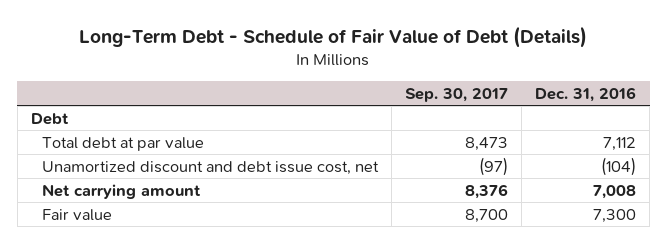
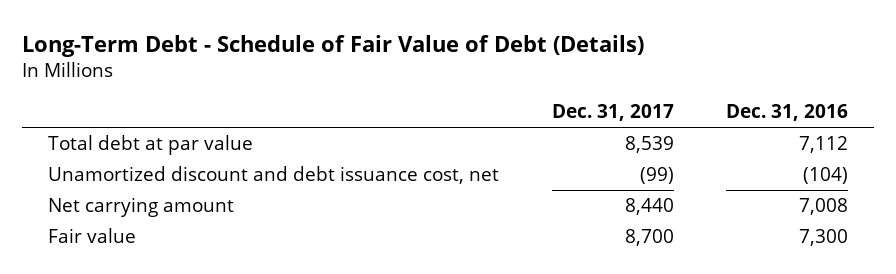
- | Sep. 30, 2017 | Dec. 31, 2016
+ | Dec. 31, 2017 | Dec. 31, 2016
- Debt
- Unamortized discount and debt issue cost, net | (97) | (104)
+ Unamortized discount and debt issuance cost, net | (99) | (104)

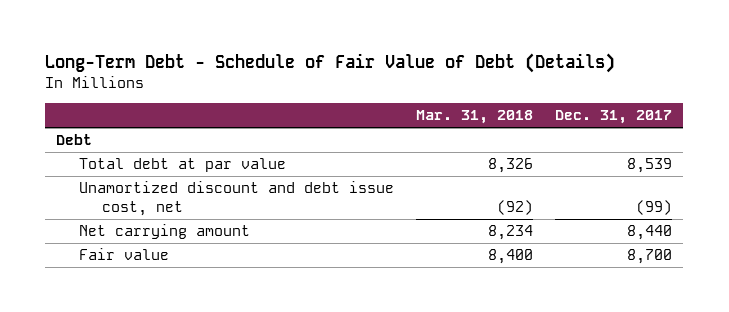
- | Dec. 31, 2017 | Dec. 31, 2016
+ | Mar. 31, 2018 | Dec. 31, 2017
+ Debt
- Unamortized discount and debt issuance cost, net | (99) | (104)
+ Unamortized discount and debt issue cost, net | (92) | (99)

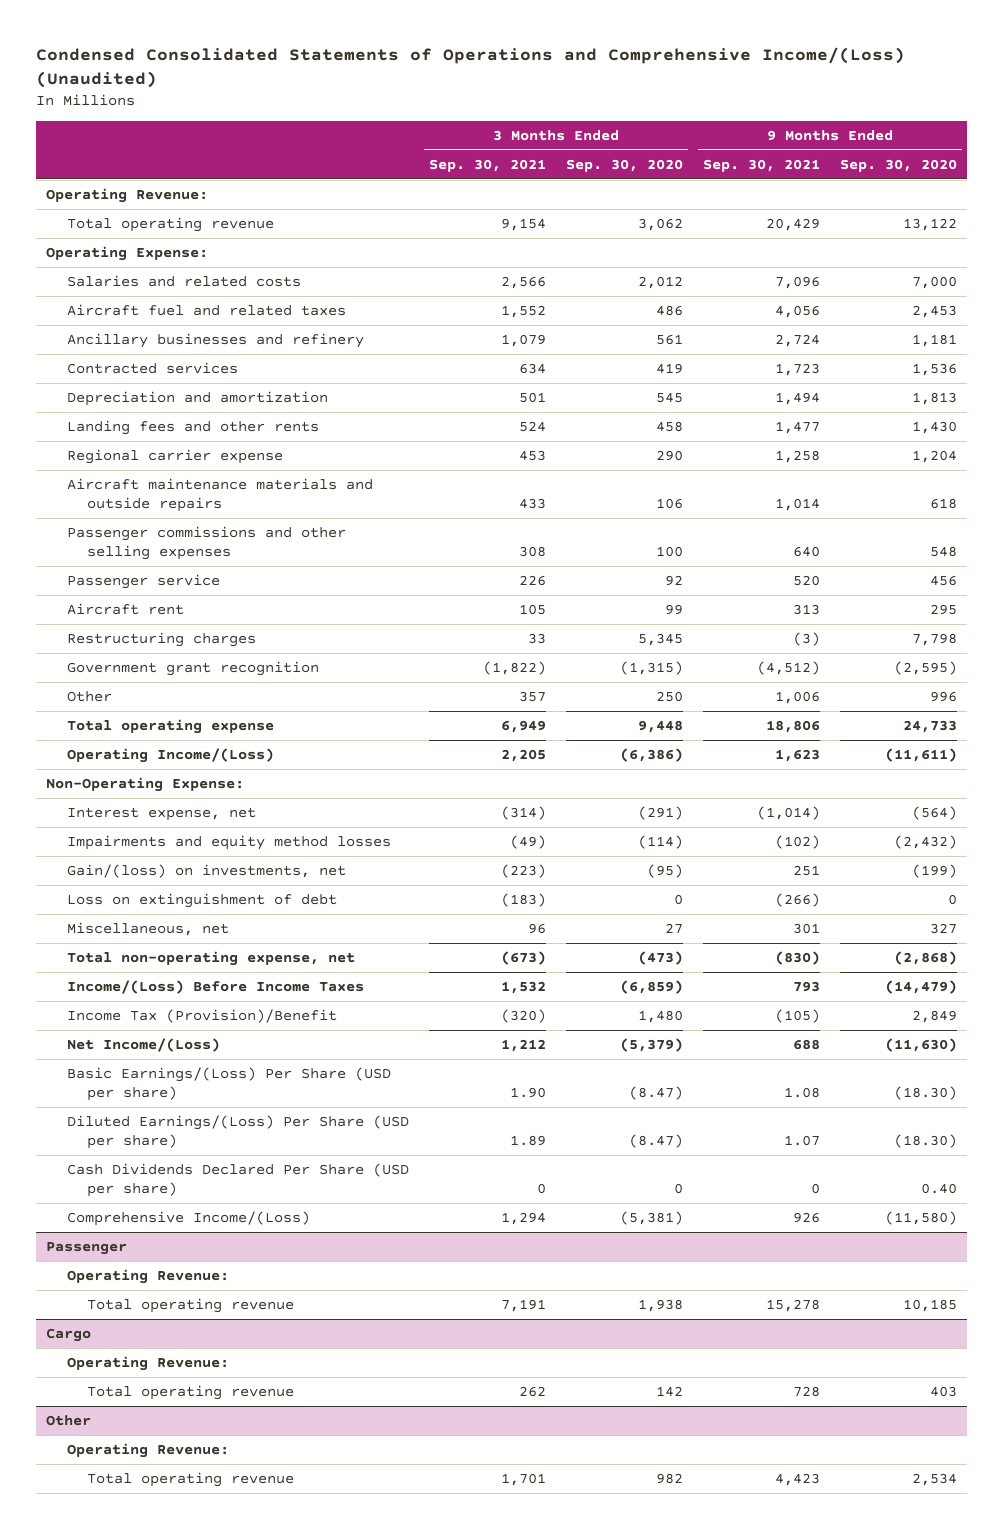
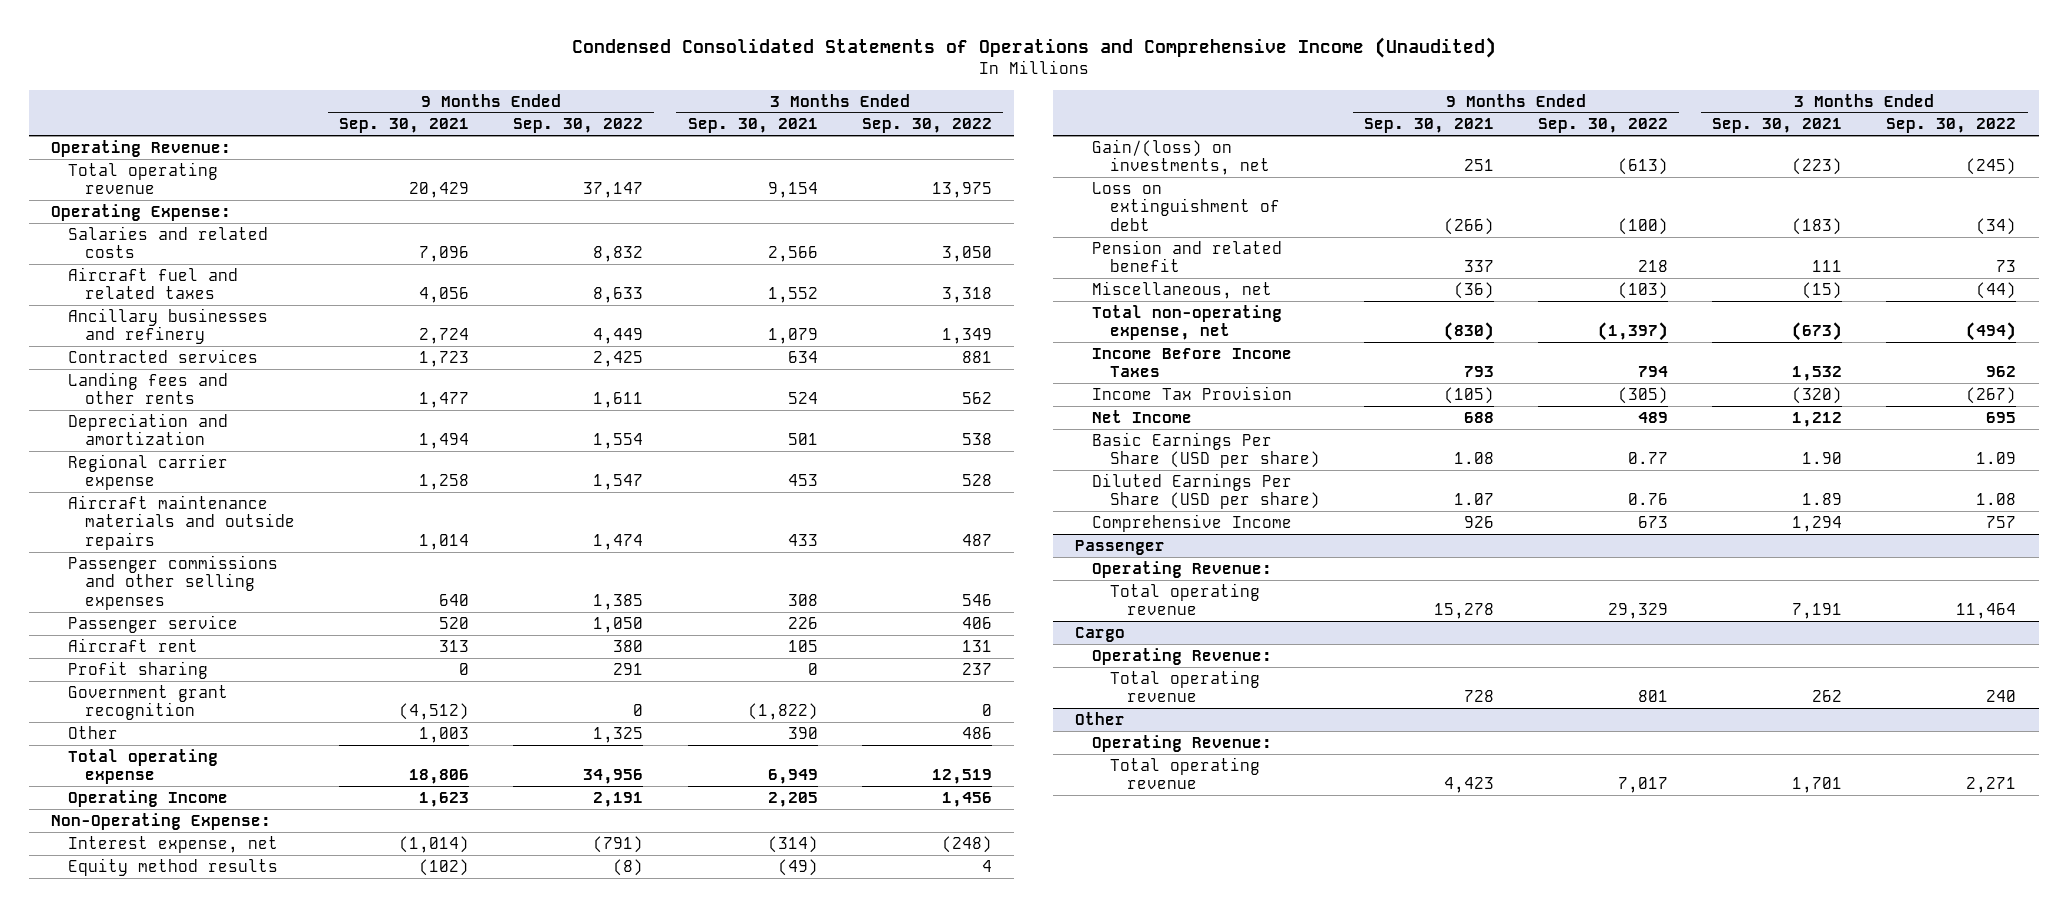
- Condensed Consolidated Statements of Operations and Comprehensive Income/(Loss) (Unaudited)
+ Condensed Consolidated Statements of Operations and Comprehensive Income (Unaudited)
- | 3 Months Ended Sep. 30, 2021 | 3 Months Ended Sep. 30, 2020 | 9 Months Ended Sep. 30, 2021 | 9 Months Ended Sep. 30, 2020
+ | 9 Months Ended Sep. 30, 2021 | 9 Months Ended Sep. 30, 2022 | 3 Months Ended Sep. 30, 2021 | 3 Months Ended Sep. 30, 2022
moved down: Depreciation and amortization | 1,494 | 1,554 | 501 | 538
- Restructuring charges | 33 | 5,345 | (3) | 7,798
+ Profit sharing | 0 | 291 | 0 | 237
- Other | 357 | 250 | 1,006 | 996
+ Other | 1,003 | 1,325 | 390 | 486
- Operating Income/(Loss) | 2,205 | (6,386) | 1,623 | (11,611)
+ Operating Income | 1,623 | 2,191 | 2,205 | 1,456
- Impairments and equity method losses | (49) | (114) | (102) | (2,432)
+ Equity method results | (102) | (8) | (49) | 4
- Miscellaneous, net | 96 | 27 | 301 | 327
+ Pension and related benefit | 337 | 218 | 111 | 73
+ Miscellaneous, net | (36) | (103) | (15) | (44)
- Income/(Loss) Before Income Taxes | 1,532 | (6,859) | 793 | (14,479)
- Income Tax (Provision)/Benefit | (320) | 1,480 | (105) | 2,849
- Net Income/(Loss) | 1,212 | (5,379) | 688 | (11,630)
- Basic Earnings/(Loss) Per Share (USD per share) | 1.90 | (8.47) | 1.08 | (18.30)
- Diluted Earnings/(Loss) Per Share (USD per share) | 1.89 | (8.47) | 1.07 | (18.30)
- Cash Dividends Declared Per Share (USD per share) | 0 | 0 | 0 | 0.40
- Comprehensive Income/(Loss) | 1,294 | (5,381) | 926 | (11,580)
+ Income Before Income Taxes | 793 | 794 | 1,532 | 962
+ Income Tax Provision | (105) | (305) | (320) | (267)
+ Net Income | 688 | 489 | 1,212 | 695
+ Basic Earnings Per Share (USD per share) | 1.08 | 0.77 | 1.90 | 1.09
+ Diluted Earnings Per Share (USD per share) | 1.07 | 0.76 | 1.89 | 1.08
+ Comprehensive Income | 926 | 673 | 1,294 | 757

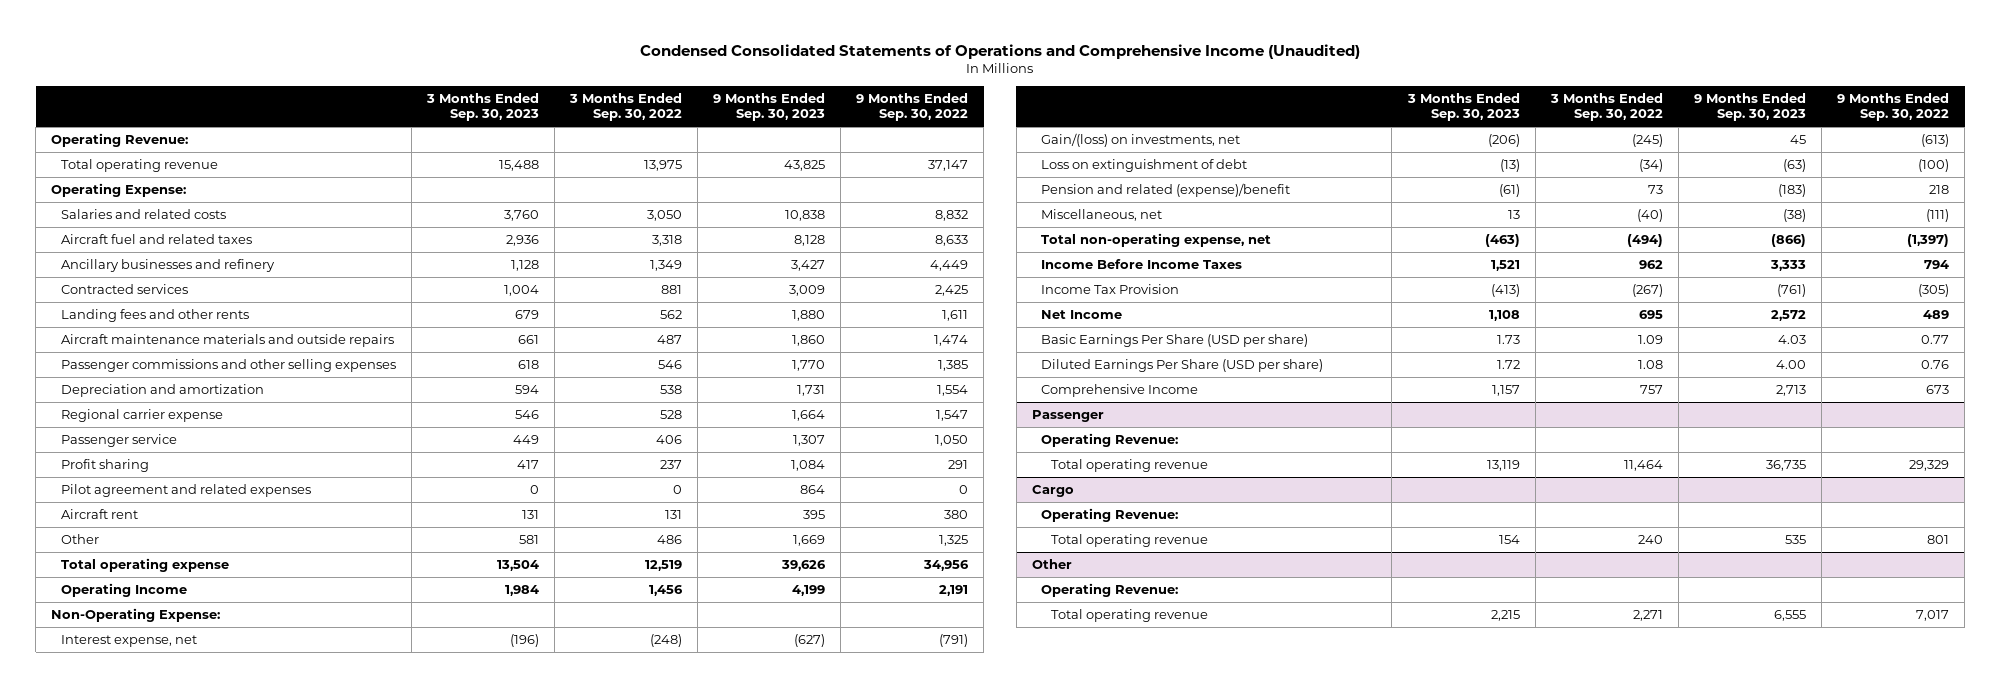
- | 9 Months Ended Sep. 30, 2021 | 9 Months Ended Sep. 30, 2022 | 3 Months Ended Sep. 30, 2021 | 3 Months Ended Sep. 30, 2022
+ | 3 Months Ended Sep. 30, 2023 | 3 Months Ended Sep. 30, 2022 | 9 Months Ended Sep. 30, 2023 | 9 Months Ended Sep. 30, 2022
moved down: Depreciation and amortization | 594 | 538 | 1,731 | 1,554
moved down: Regional carrier expense | 546 | 528 | 1,664 | 1,547
- Government grant recognition | (4,512) | 0 | (1,822) | 0
+ Pilot agreement and related expenses | 0 | 0 | 864 | 0
moved down: Aircraft rent | 131 | 131 | 395 | 380
- Equity method results | (102) | (8) | (49) | 4
- Pension and related benefit | 337 | 218 | 111 | 73
- Miscellaneous, net | (36) | (103) | (15) | (44)
+ Pension and related (expense)/benefit | (61) | 73 | (183) | 218
+ Miscellaneous, net | 13 | (40) | (38) | (111)

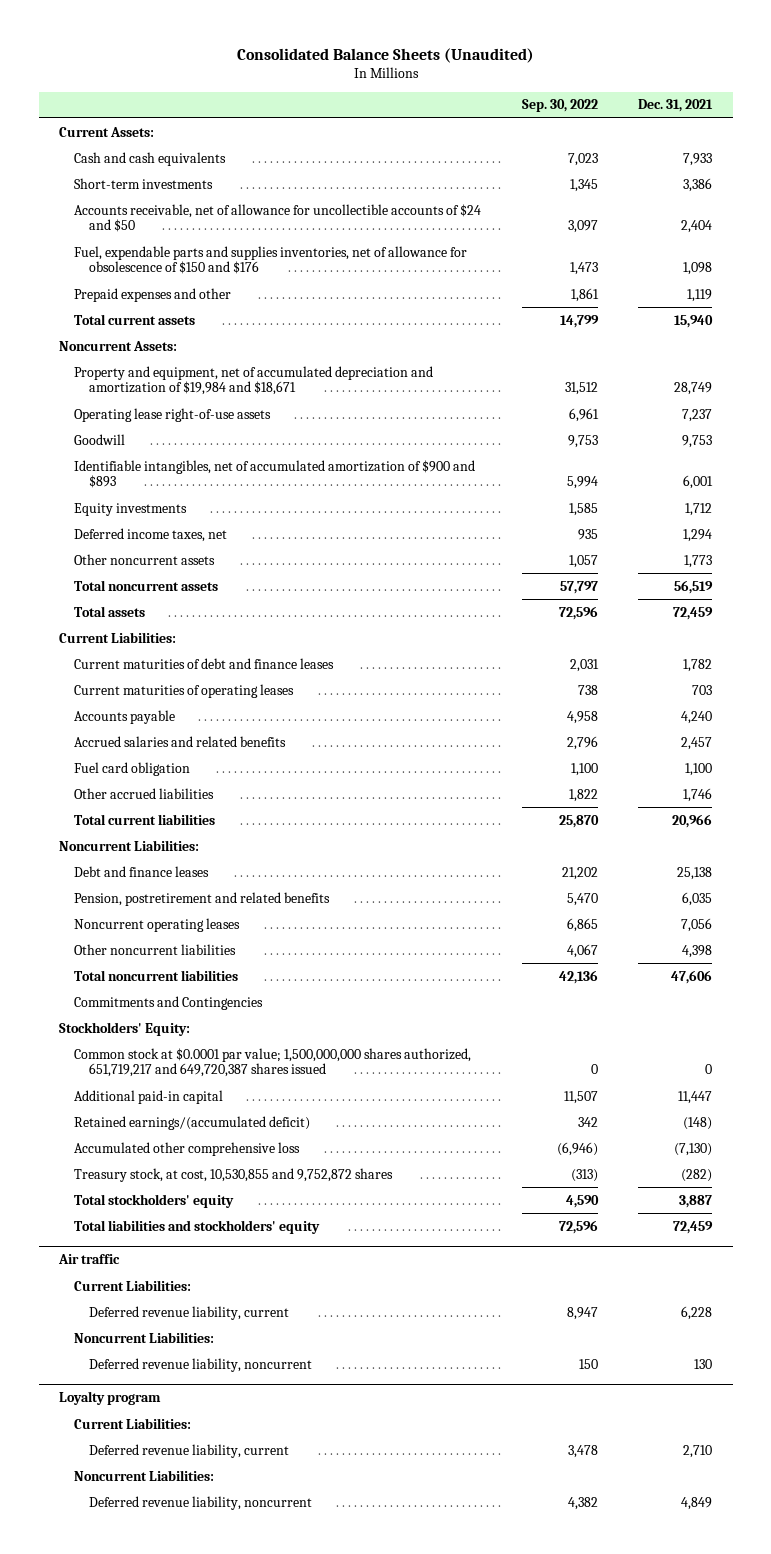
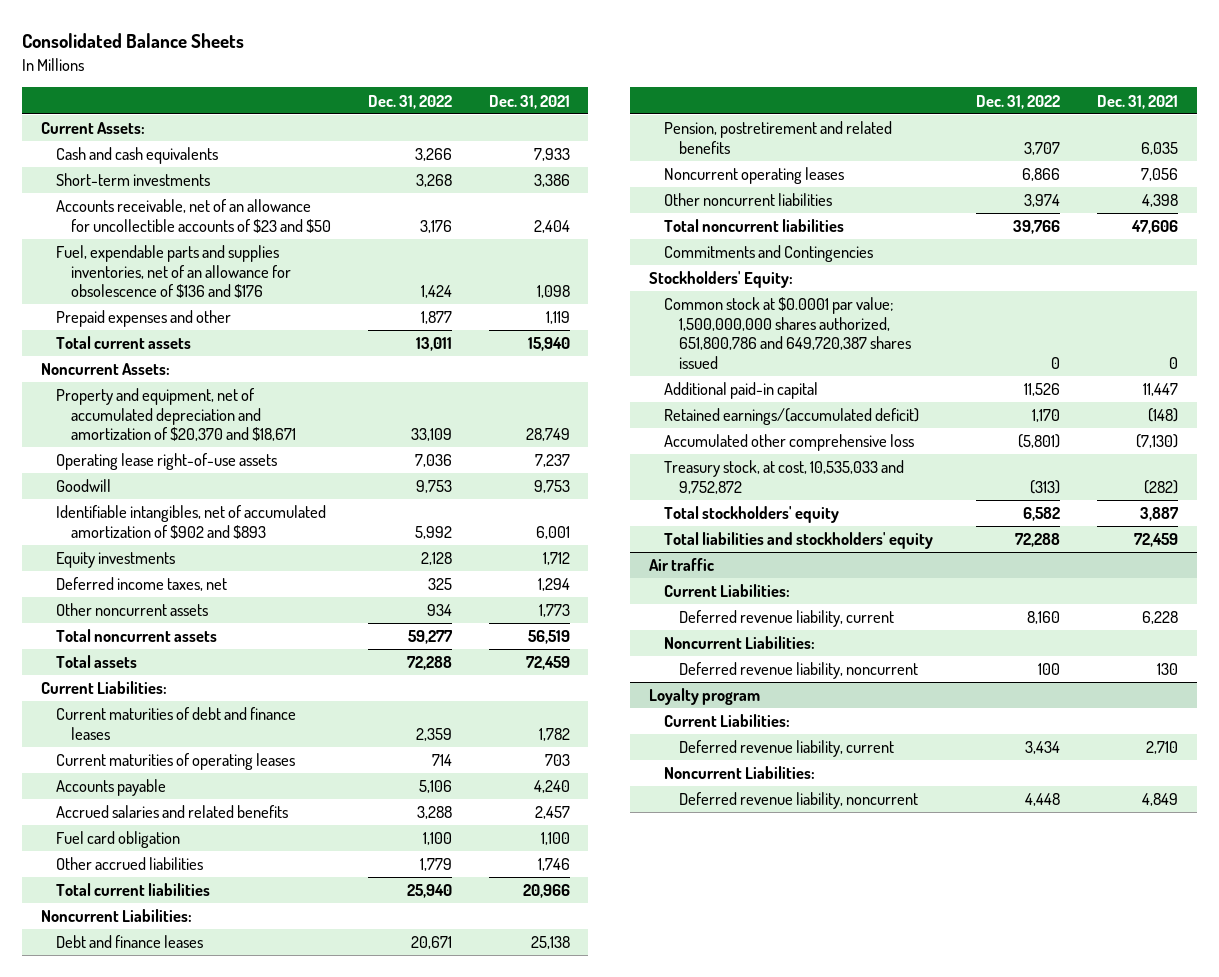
- Consolidated Balance Sheets (Unaudited)
+ Consolidated Balance Sheets
- | Sep. 30, 2022 | Dec. 31, 2021
+ | Dec. 31, 2022 | Dec. 31, 2021
- Accounts receivable, net of allowance for uncollectible accounts of $24 and $50 | 3,097 | 2,404
- Fuel, expendable parts and supplies inventories, net of allowance for obsolescence of $150 and $176 | 1,473 | 1,098
+ Accounts receivable, net of an allowance for uncollectible accounts of $23 and $50 | 3,176 | 2,404
+ Fuel, expendable parts and supplies inventories, net of an allowance for obsolescence of $136 and $176 | 1,424 | 1,098
- Property and equipment, net of accumulated depreciation and amortization of $19,984 and $18,671 | 31,512 | 28,749
+ Property and equipment, net of accumulated depreciation and amortization of $20,370 and $18,671 | 33,109 | 28,749
- Identifiable intangibles, net of accumulated amortization of $900 and $893 | 5,994 | 6,001
+ Identifiable intangibles, net of accumulated amortization of $902 and $893 | 5,992 | 6,001
- Common stock at $0.0001 par value; 1,500,000,000 shares authorized, 651,719,217 and 649,720,387 shares issued | 0 | 0
+ Common stock at $0.0001 par value; 1,500,000,000 shares authorized, 651,800,786 and 649,720,387 shares issued | 0 | 0
- Treasury stock, at cost, 10,530,855 and 9,752,872 shares | (313) | (282)
+ Treasury stock, at cost, 10,535,033 and 9,752,872 | (313) | (282)

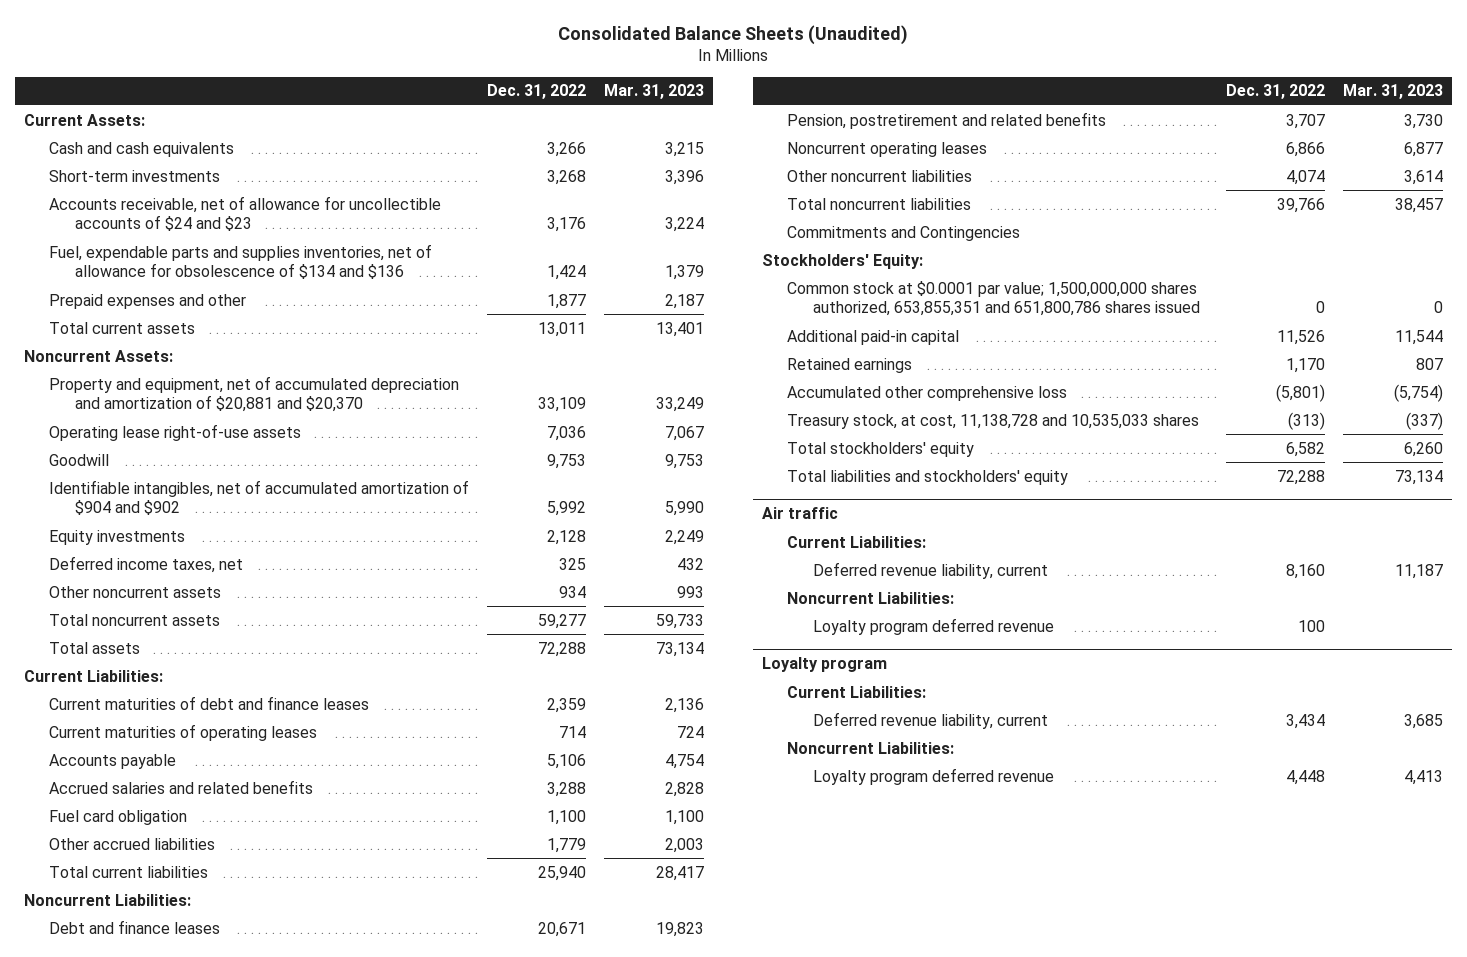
- Consolidated Balance Sheets
+ Consolidated Balance Sheets (Unaudited)
- | Dec. 31, 2022 | Dec. 31, 2021
+ | Dec. 31, 2022 | Mar. 31, 2023
- Accounts receivable, net of an allowance for uncollectible accounts of $23 and $50 | 3,176 | 2,404
- Fuel, expendable parts and supplies inventories, net of an allowance for obsolescence of $136 and $176 | 1,424 | 1,098
+ Accounts receivable, net of allowance for uncollectible accounts of $24 and $23 | 3,176 | 3,224
+ Fuel, expendable parts and supplies inventories, net of allowance for obsolescence of $134 and $136 | 1,424 | 1,379
- Property and equipment, net of accumulated depreciation and amortization of $20,370 and $18,671 | 33,109 | 28,749
+ Property and equipment, net of accumulated depreciation and amortization of $20,881 and $20,370 | 33,109 | 33,249
- Identifiable intangibles, net of accumulated amortization of $902 and $893 | 5,992 | 6,001
+ Identifiable intangibles, net of accumulated amortization of $904 and $902 | 5,992 | 5,990
- Other noncurrent liabilities | 3,974 | 4,398
+ Other noncurrent liabilities | 4,074 | 3,614
- Common stock at $0.0001 par value; 1,500,000,000 shares authorized, 651,800,786 and 649,720,387 shares issued | 0 | 0
+ Common stock at $0.0001 par value; 1,500,000,000 shares authorized, 653,855,351 and 651,800,786 shares issued | 0 | 0
- Retained earnings/(accumulated deficit) | 1,170 | (148)
+ Retained earnings | 1,170 | 807
- Treasury stock, at cost, 10,535,033 and 9,752,872 | (313) | (282)
+ Treasury stock, at cost, 11,138,728 and 10,535,033 shares | (313) | (337)
@ Air traffic
- Deferred revenue liability, noncurrent | 100 | 130
+ Loyalty program deferred revenue | 100 |
@ Loyalty program
- Deferred revenue liability, noncurrent | 4,448 | 4,849
+ Loyalty program deferred revenue | 4,448 | 4,413

